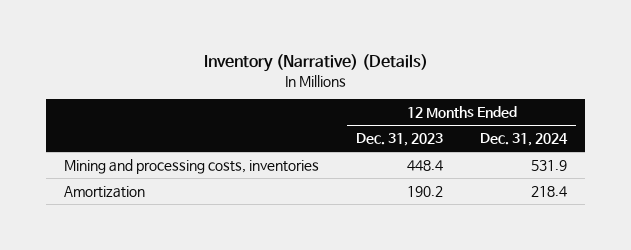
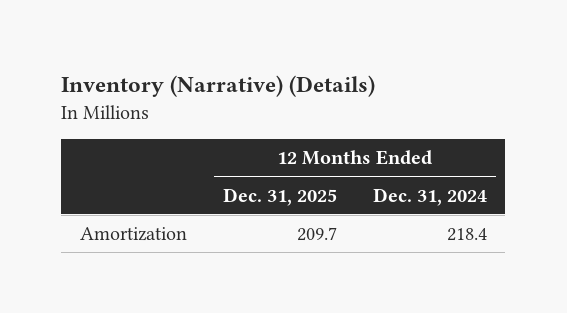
- | 12 Months Ended Dec. 31, 2023 | 12 Months Ended Dec. 31, 2024
+ | 12 Months Ended Dec. 31, 2025 | 12 Months Ended Dec. 31, 2024
- Mining and processing costs, inventories | 448.4 | 531.9

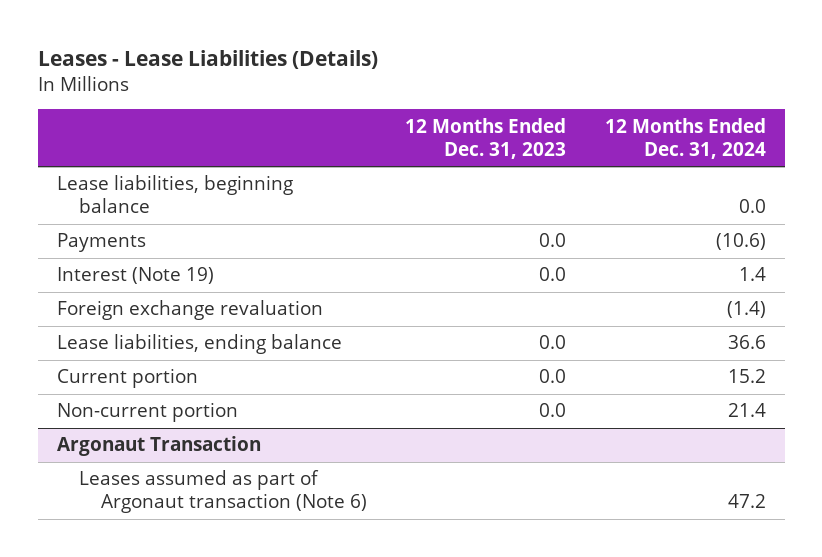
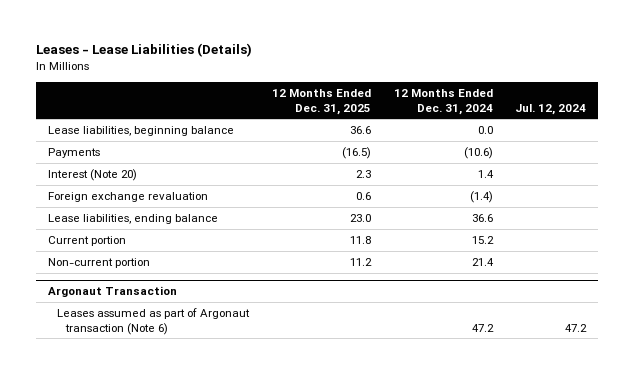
- | 12 Months Ended Dec. 31, 2023 | 12 Months Ended Dec. 31, 2024
+ | 12 Months Ended Dec. 31, 2025 | 12 Months Ended Dec. 31, 2024 | Jul. 12, 2024
- Interest (Note 19) | 0.0 | 1.4
+ Interest (Note 20) | 2.3 | 1.4 |

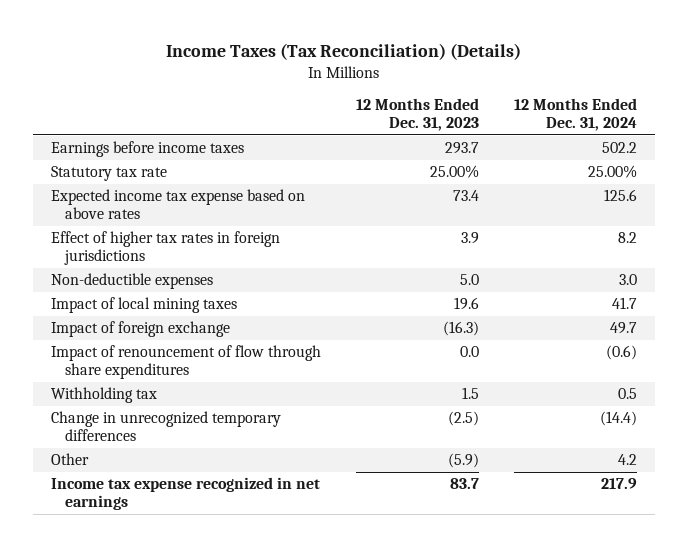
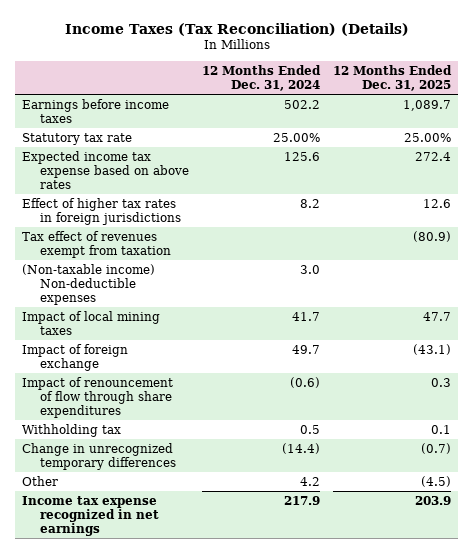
- | 12 Months Ended Dec. 31, 2023 | 12 Months Ended Dec. 31, 2024
+ | 12 Months Ended Dec. 31, 2024 | 12 Months Ended Dec. 31, 2025
- Non-deductible expenses | 5.0 | 3.0
+ Tax effect of revenues exempt from taxation | | (80.9)
+ (Non-taxable income) Non-deductible expenses | 3.0 |

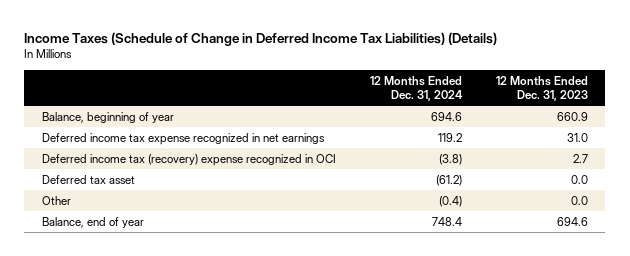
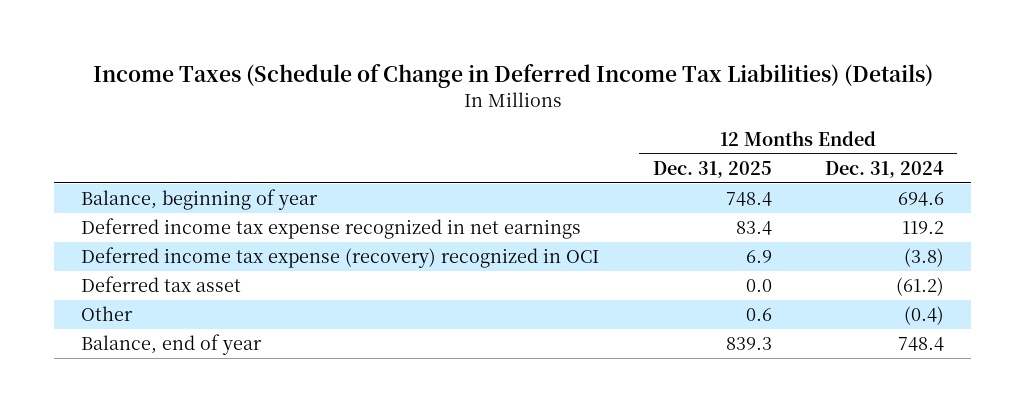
- | 12 Months Ended Dec. 31, 2024 | 12 Months Ended Dec. 31, 2023
+ | 12 Months Ended Dec. 31, 2025 | 12 Months Ended Dec. 31, 2024
- Deferred income tax (recovery) expense recognized in OCI | (3.8) | 2.7
+ Deferred income tax expense (recovery) recognized in OCI | 6.9 | (3.8)

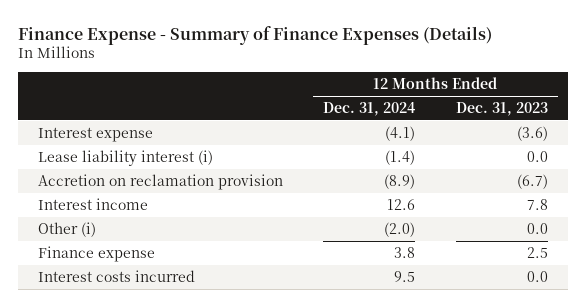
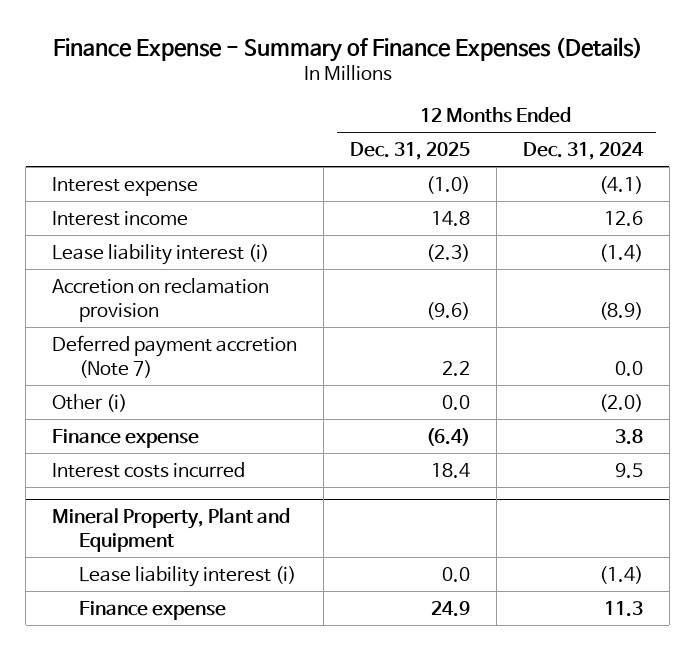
- | 12 Months Ended Dec. 31, 2024 | 12 Months Ended Dec. 31, 2023
+ | 12 Months Ended Dec. 31, 2025 | 12 Months Ended Dec. 31, 2024
moved up: Interest income | 14.8 | 12.6
+ Deferred payment accretion (Note 7) | 2.2 | 0.0
+ Mineral Property, Plant and Equipment
+ Lease liability interest (i) | 0.0 | (1.4)
+ Finance expense | 24.9 | 11.3

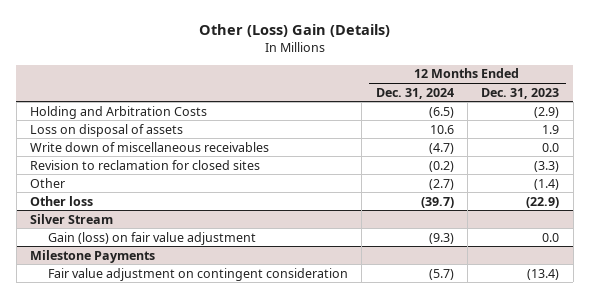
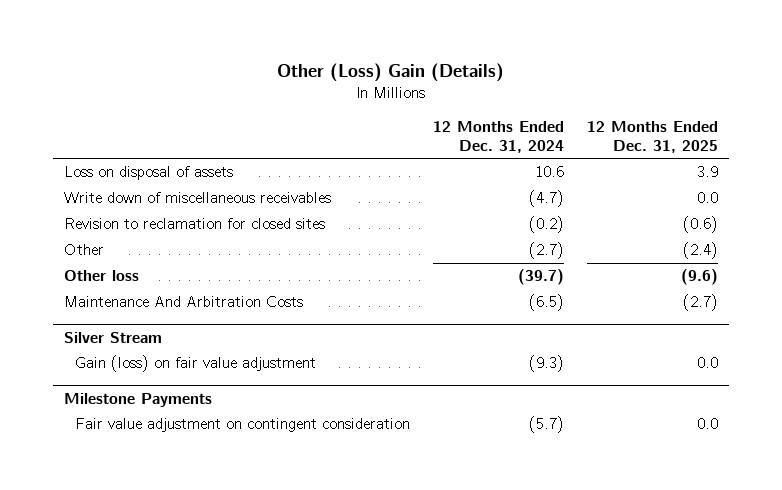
- | 12 Months Ended Dec. 31, 2024 | 12 Months Ended Dec. 31, 2023
+ | 12 Months Ended Dec. 31, 2024 | 12 Months Ended Dec. 31, 2025
- Holding and Arbitration Costs | (6.5) | (2.9)
+ Maintenance And Arbitration Costs | (6.5) | (2.7)

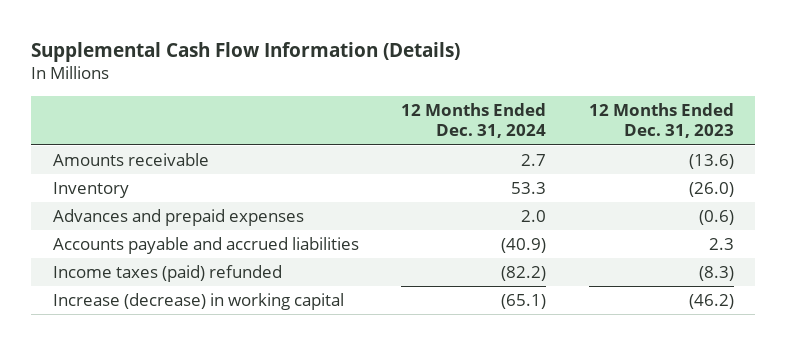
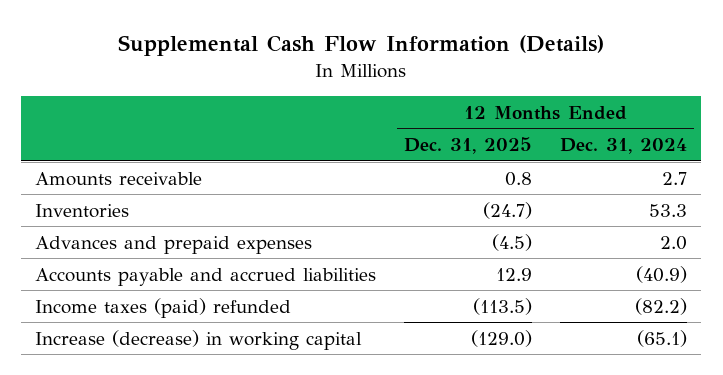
- | 12 Months Ended Dec. 31, 2024 | 12 Months Ended Dec. 31, 2023
+ | 12 Months Ended Dec. 31, 2025 | 12 Months Ended Dec. 31, 2024
- Inventory | 53.3 | (26.0)
+ Inventories | (24.7) | 53.3

